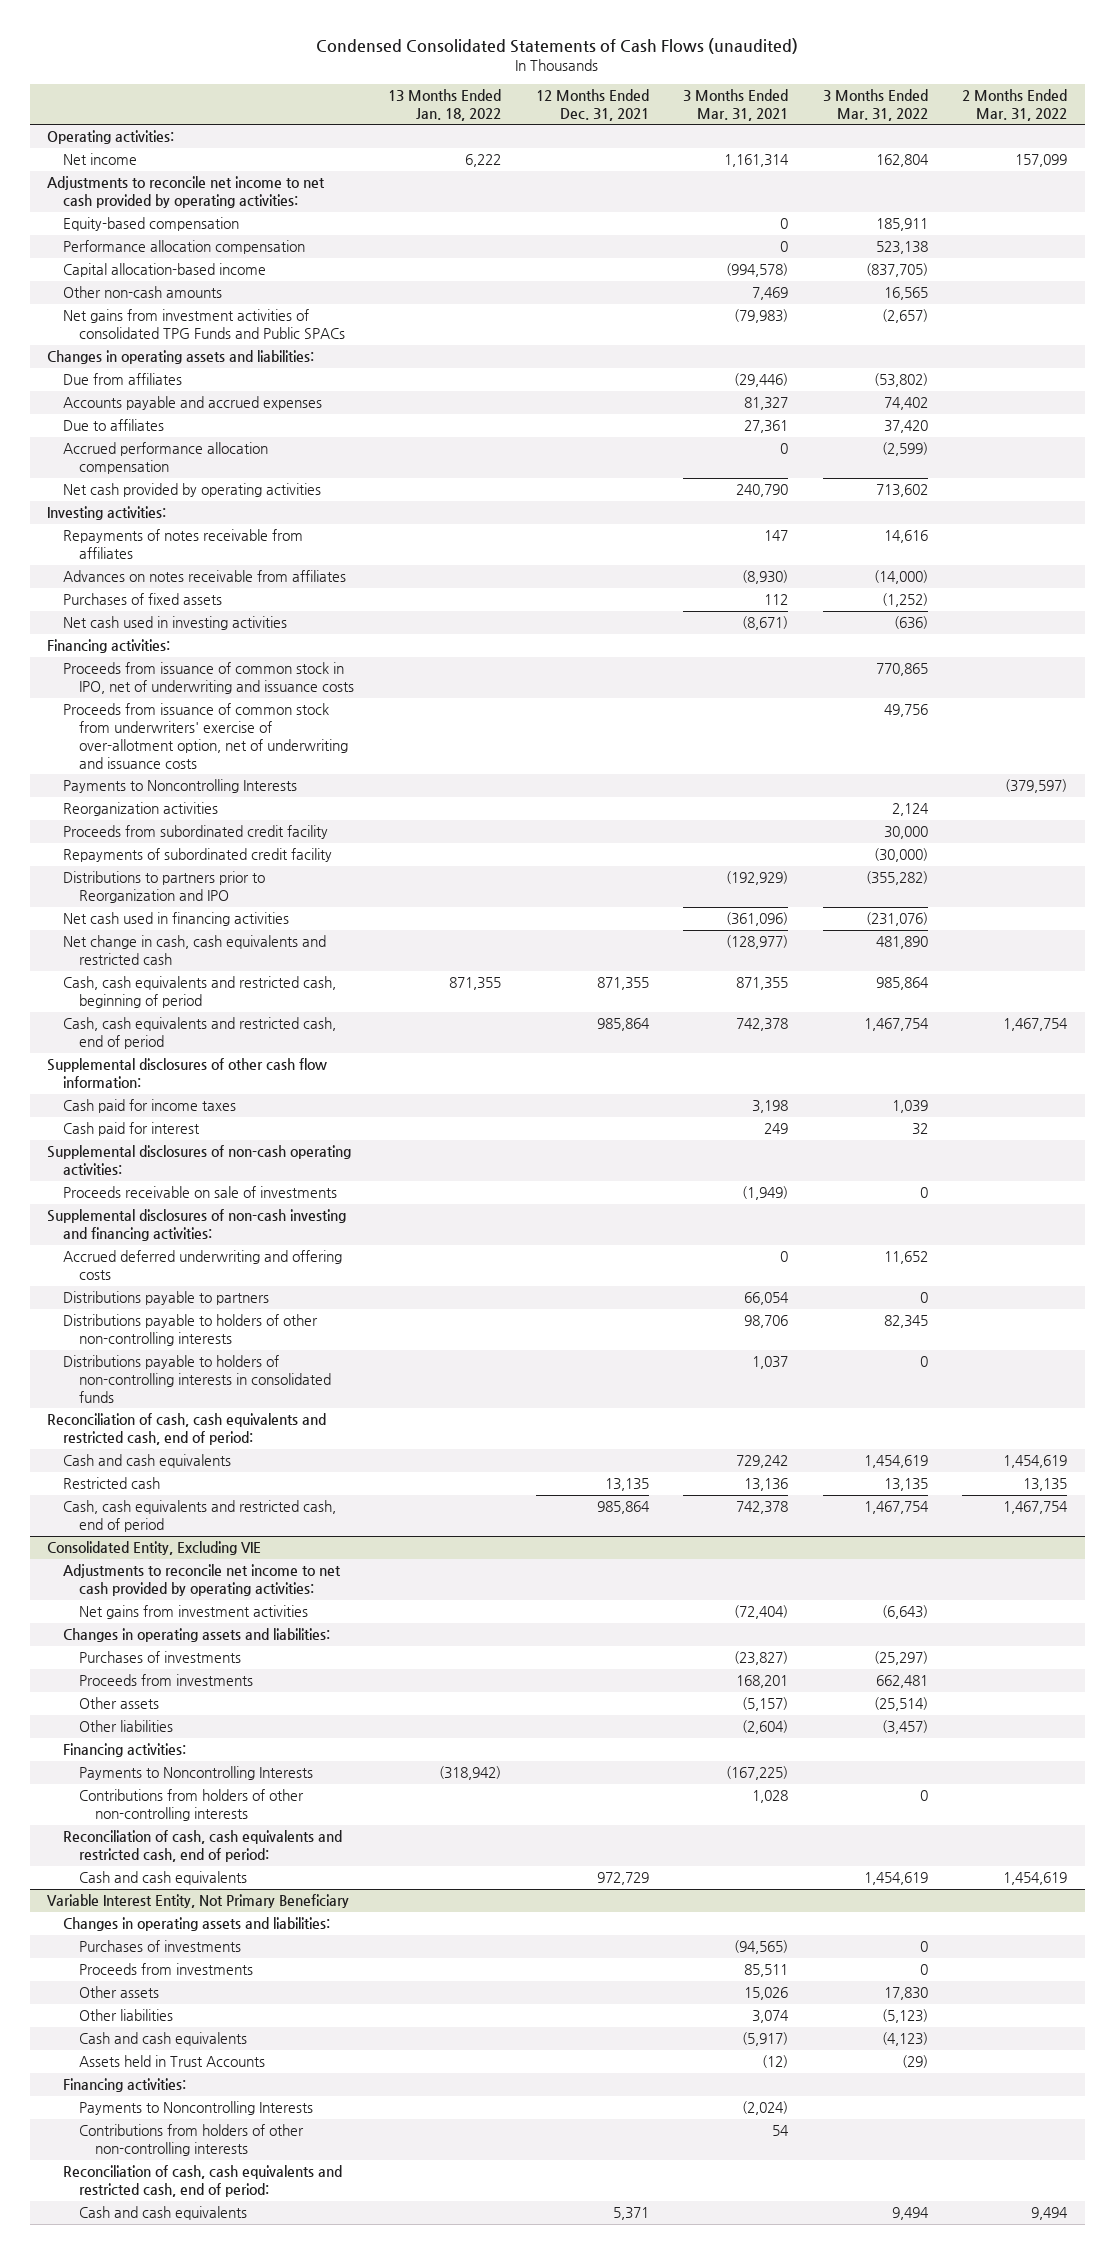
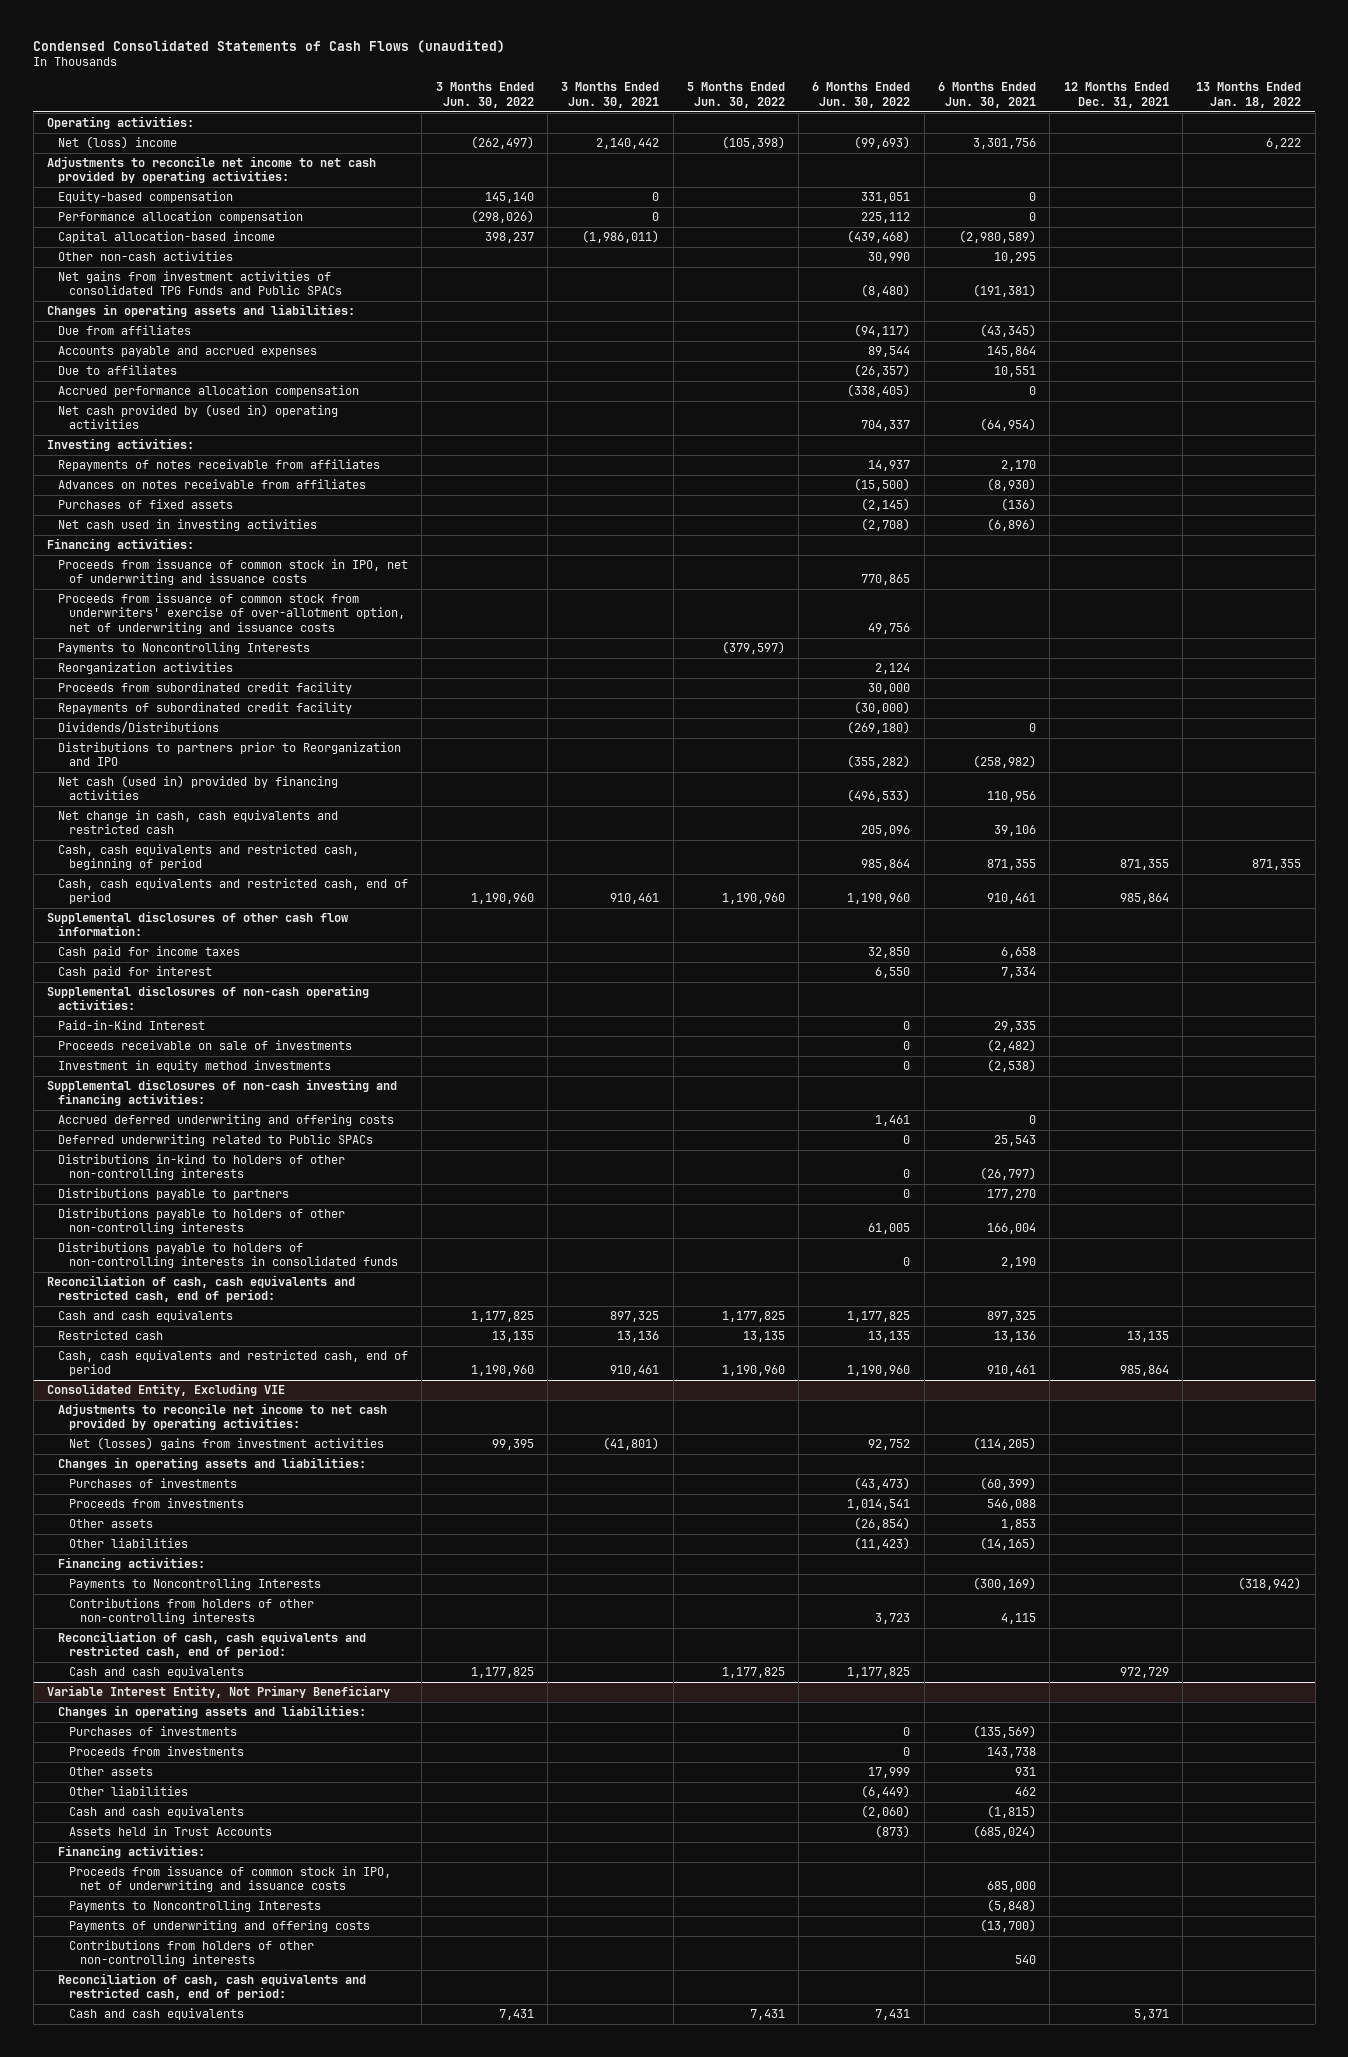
- | 13 Months Ended Jan. 18, 2022 | 12 Months Ended Dec. 31, 2021 | 3 Months Ended Mar. 31, 2021 | 3 Months Ended Mar. 31, 2022 | 2 Months Ended Mar. 31, 2022
+ | 3 Months Ended Jun. 30, 2022 | 3 Months Ended Jun. 30, 2021 | 5 Months Ended Jun. 30, 2022 | 6 Months Ended Jun. 30, 2022 | 6 Months Ended Jun. 30, 2021 | 12 Months Ended Dec. 31, 2021 | 13 Months Ended Jan. 18, 2022
- Net income | 6,222 | | 1,161,314 | 162,804 | 157,099
+ Net (loss) income | (262,497) | 2,140,442 | (105,398) | (99,693) | 3,301,756 | | 6,222
- Other non-cash amounts | | | 7,469 | 16,565 |
+ Other non-cash activities | | | | 30,990 | 10,295 | |
- Net cash provided by operating activities | | | 240,790 | 713,602 |
+ Net cash provided by (used in) operating activities | | | | 704,337 | (64,954) | |
+ Dividends/Distributions | | | | (269,180) | 0 | |
- Net cash used in financing activities | | | (361,096) | (231,076) |
+ Net cash (used in) provided by financing activities | | | | (496,533) | 110,956 | |
+ Paid-in-Kind Interest | | | | 0 | 29,335 | |
+ Investment in equity method investments | | | | 0 | (2,538) | |
+ Deferred underwriting related to Public SPACs | | | | 0 | 25,543 | |
+ Distributions in-kind to holders of other non-controlling interests | | | | 0 | (26,797) | |
@ Consolidated Entity, Excluding VIE
- Net gains from investment activities | | | (72,404) | (6,643) |
+ Net (losses) gains from investment activities | 99,395 | (41,801) | | 92,752 | (114,205) | |
@ Variable Interest Entity, Not Primary Beneficiary
+ Proceeds from issuance of common stock in IPO, net of underwriting and issuance costs | | | | | 685,000 | |
+ Payments of underwriting and offering costs | | | | | (13,700) | |

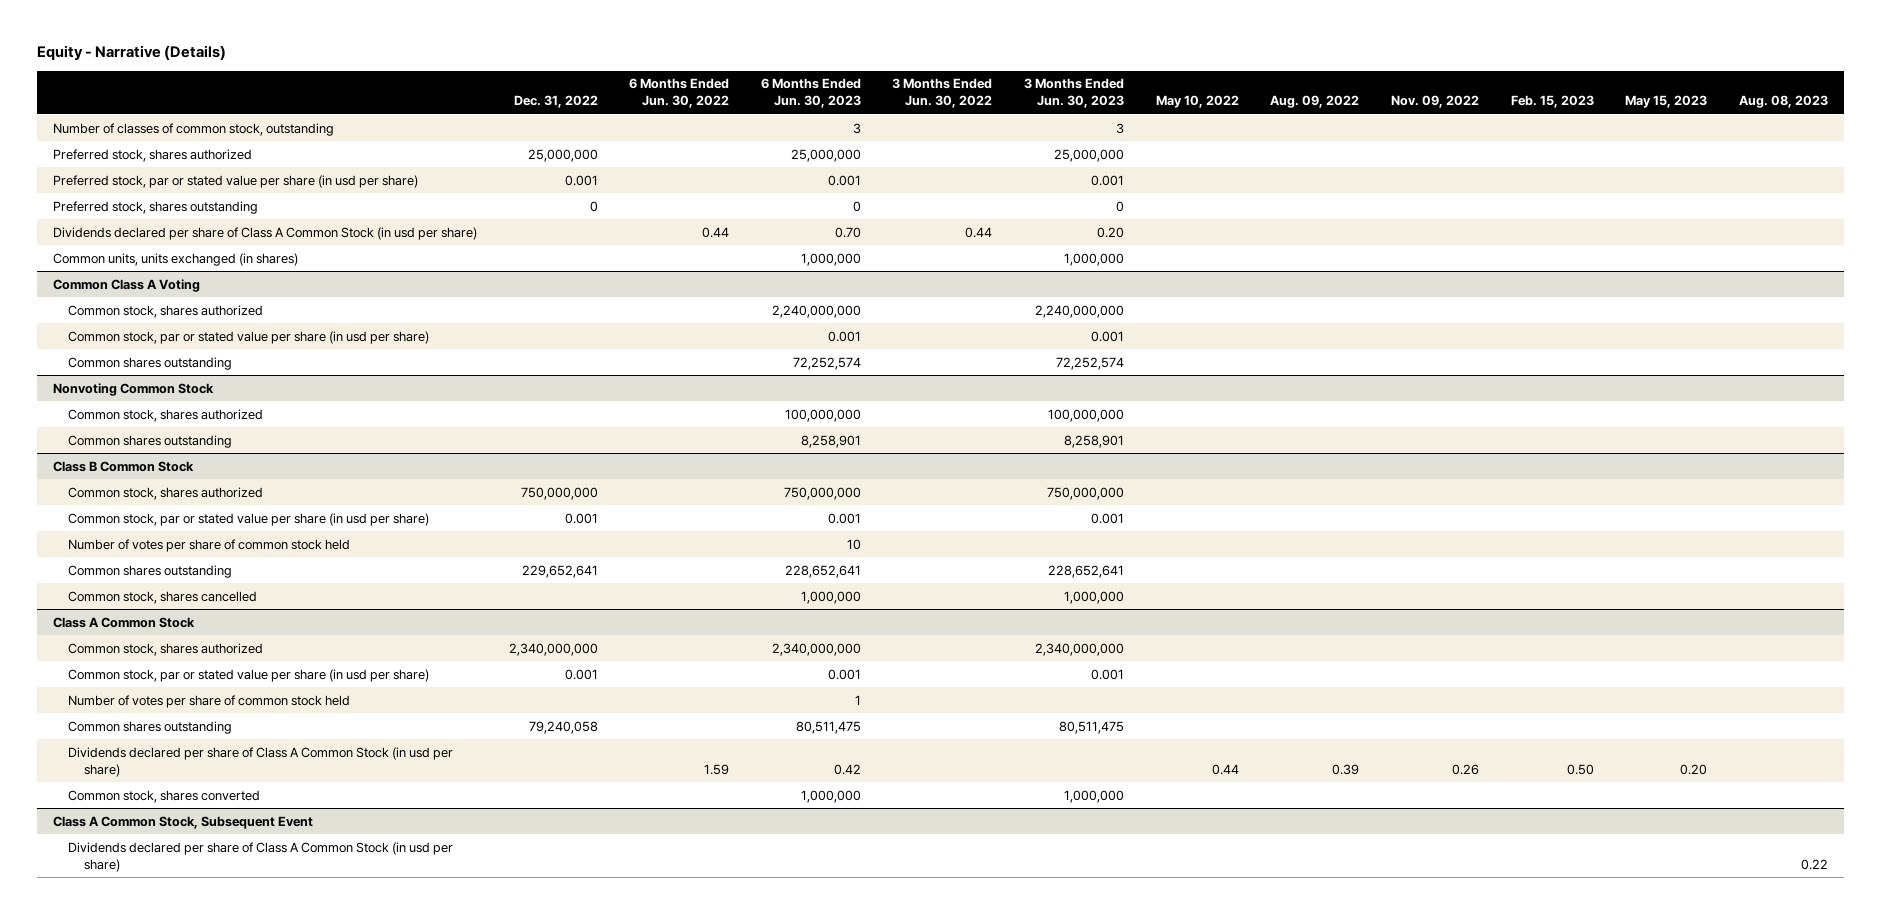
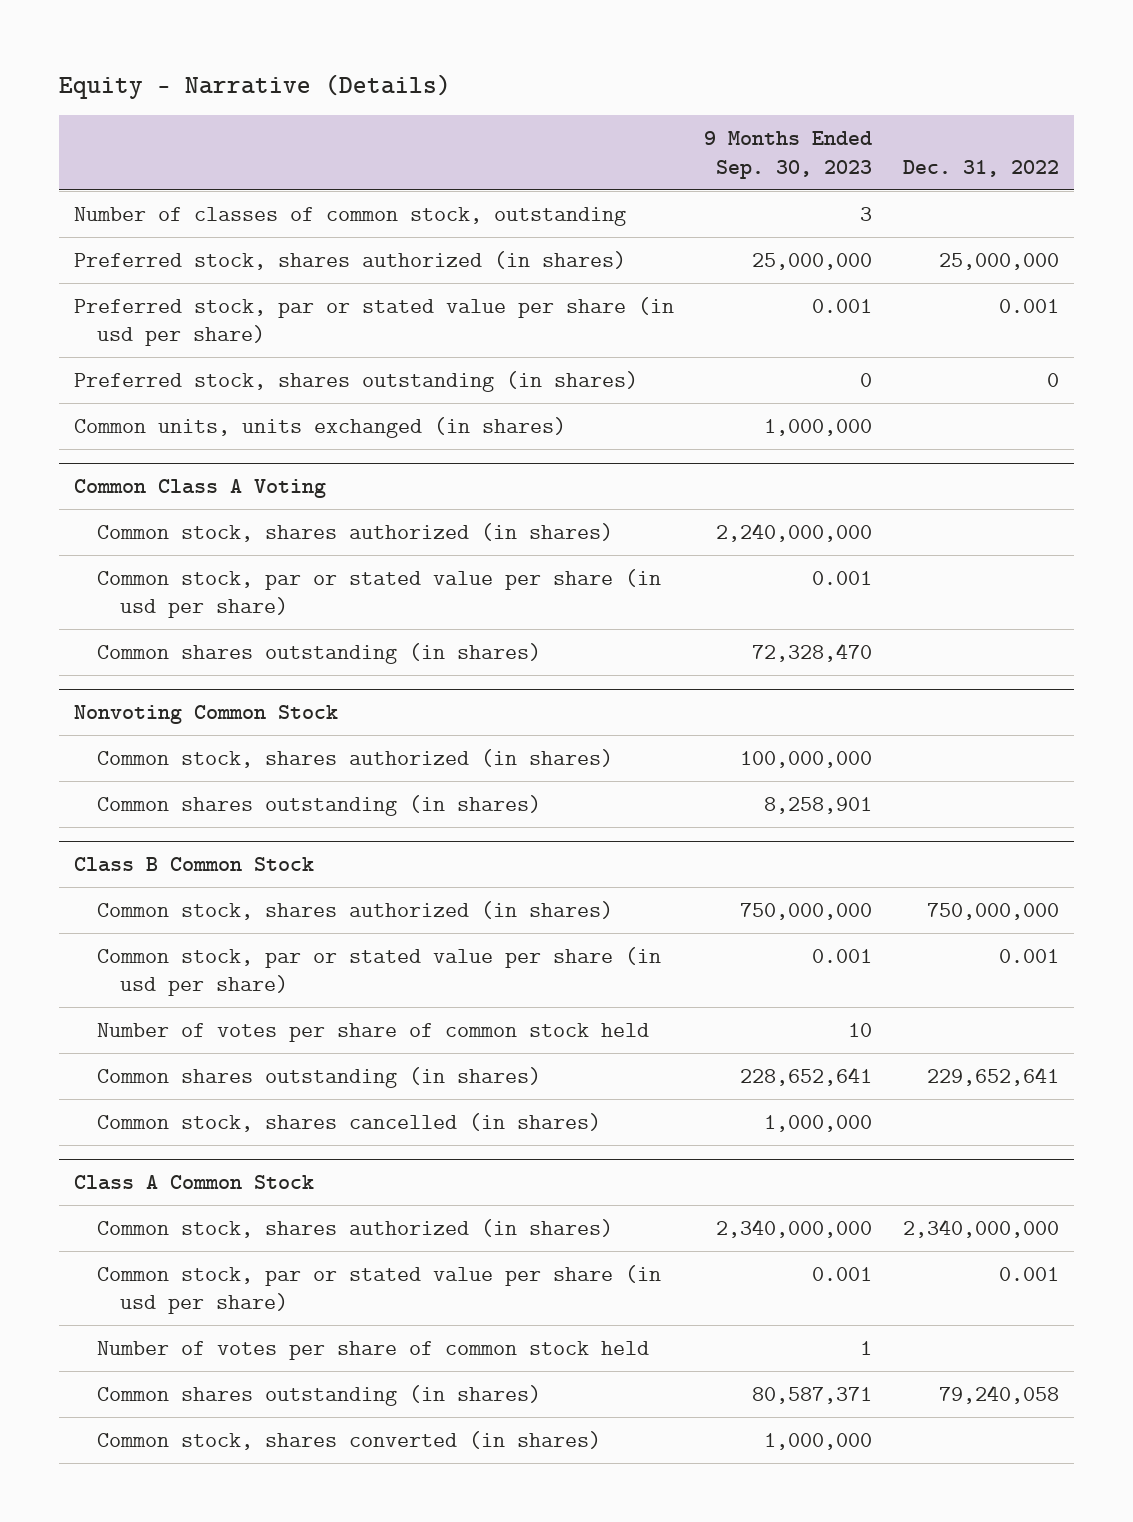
- | Dec. 31, 2022 | 6 Months Ended Jun. 30, 2022 | 6 Months Ended Jun. 30, 2023 | 3 Months Ended Jun. 30, 2022 | 3 Months Ended Jun. 30, 2023 | May 10, 2022 | Aug. 09, 2022 | Nov. 09, 2022 | Feb. 15, 2023 | May 15, 2023 | Aug. 08, 2023
+ | 9 Months Ended Sep. 30, 2023 | Dec. 31, 2022
- Preferred stock, shares authorized | 25,000,000 | | 25,000,000 | | 25,000,000 | | | | | |
+ Preferred stock, shares authorized (in shares) | 25,000,000 | 25,000,000
- Preferred stock, shares outstanding | 0 | | 0 | | 0 | | | | | |
- Dividends declared per share of Class A Common Stock (in usd per share) | | 0.44 | 0.70 | 0.44 | 0.20 | | | | | |
+ Preferred stock, shares outstanding (in shares) | 0 | 0
@ Common Class A Voting
- Common stock, shares authorized | | | 2,240,000,000 | | 2,240,000,000 | | | | | |
+ Common stock, shares authorized (in shares) | 2,240,000,000 |
- Common shares outstanding | | | 72,252,574 | | 72,252,574 | | | | | |
+ Common shares outstanding (in shares) | 72,328,470 |
@ Nonvoting Common Stock
- Common stock, shares authorized | | | 100,000,000 | | 100,000,000 | | | | | |
- Common shares outstanding | | | 8,258,901 | | 8,258,901 | | | | | |
+ Common stock, shares authorized (in shares) | 100,000,000 |
+ Common shares outstanding (in shares) | 8,258,901 |
@ Class B Common Stock
- Common stock, shares authorized | 750,000,000 | | 750,000,000 | | 750,000,000 | | | | | |
+ Common stock, shares authorized (in shares) | 750,000,000 | 750,000,000
- Common shares outstanding | 229,652,641 | | 228,652,641 | | 228,652,641 | | | | | |
- Common stock, shares cancelled | | | 1,000,000 | | 1,000,000 | | | | | |
+ Common shares outstanding (in shares) | 228,652,641 | 229,652,641
+ Common stock, shares cancelled (in shares) | 1,000,000 |
@ Class A Common Stock
- Common stock, shares authorized | 2,340,000,000 | | 2,340,000,000 | | 2,340,000,000 | | | | | |
+ Common stock, shares authorized (in shares) | 2,340,000,000 | 2,340,000,000
- Common shares outstanding | 79,240,058 | | 80,511,475 | | 80,511,475 | | | | | |
- Dividends declared per share of Class A Common Stock (in usd per share) | | 1.59 | 0.42 | | | 0.44 | 0.39 | 0.26 | 0.50 | 0.20 |
- Common stock, shares converted | | | 1,000,000 | | 1,000,000 | | | | | |
- Class A Common Stock, Subsequent Event
- Dividends declared per share of Class A Common Stock (in usd per share) | | | | | | | | | | | 0.22
@ Class A Common Stock
+ Common shares outstanding (in shares) | 80,587,371 | 79,240,058
+ Common stock, shares converted (in shares) | 1,000,000 |

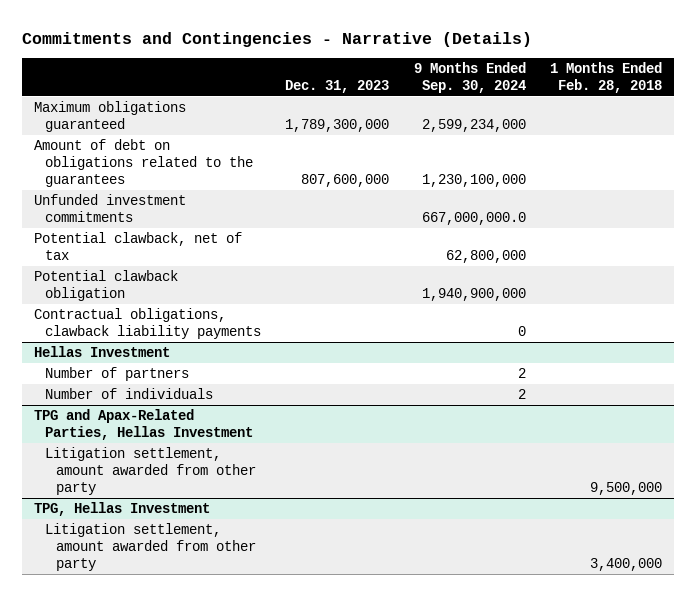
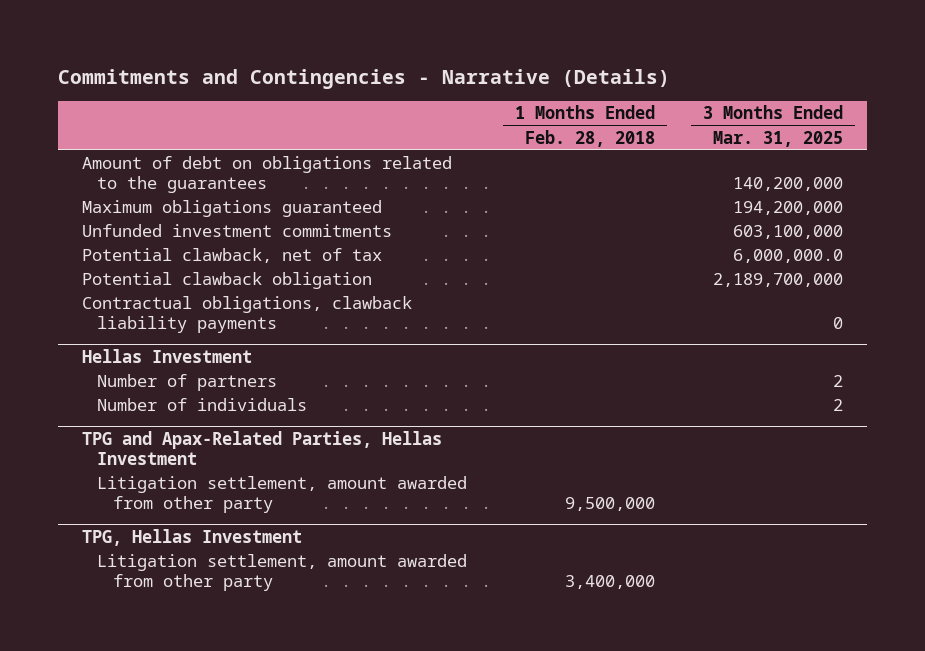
- | Dec. 31, 2023 | 9 Months Ended Sep. 30, 2024 | 1 Months Ended Feb. 28, 2018
+ | 1 Months Ended Feb. 28, 2018 | 3 Months Ended Mar. 31, 2025
moved down: Maximum obligations guaranteed | | 194,200,000

